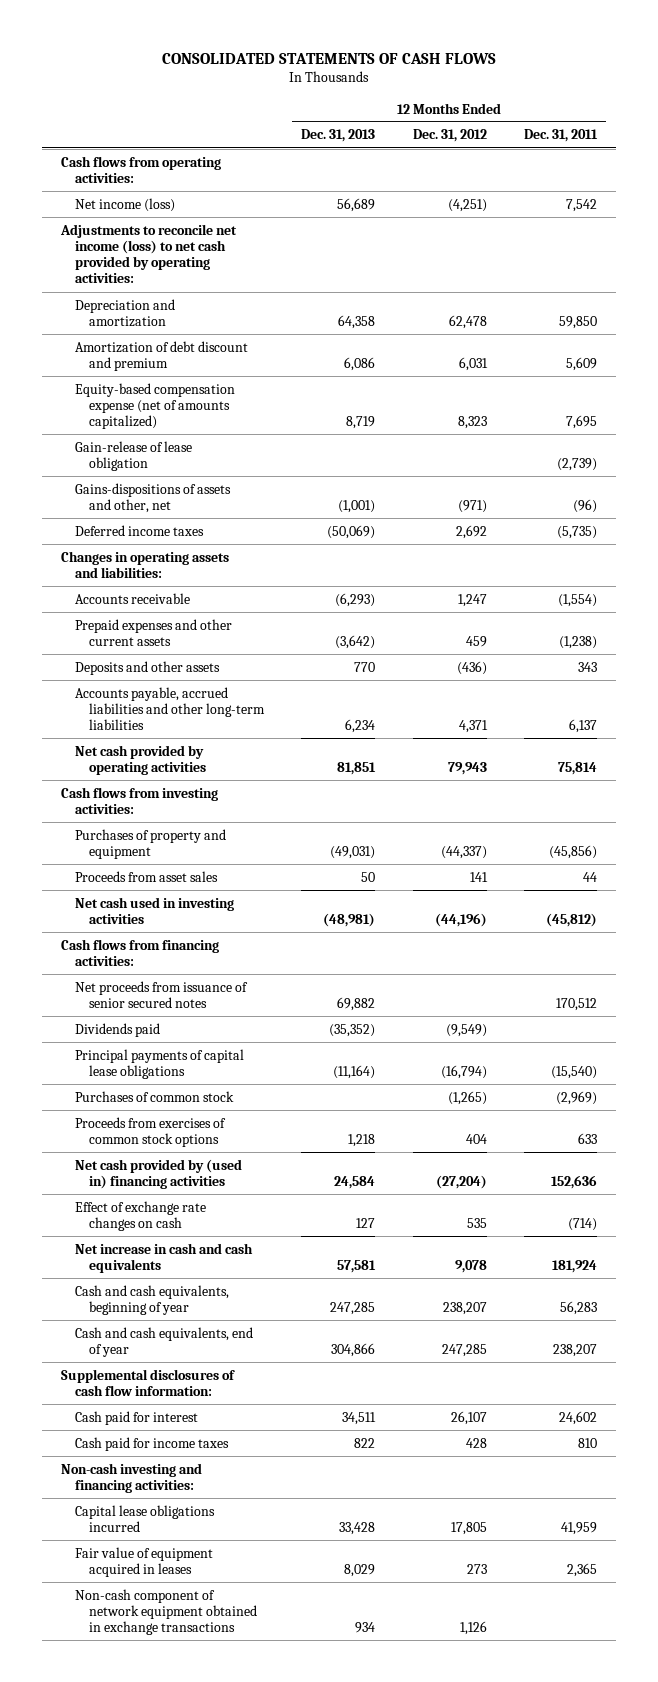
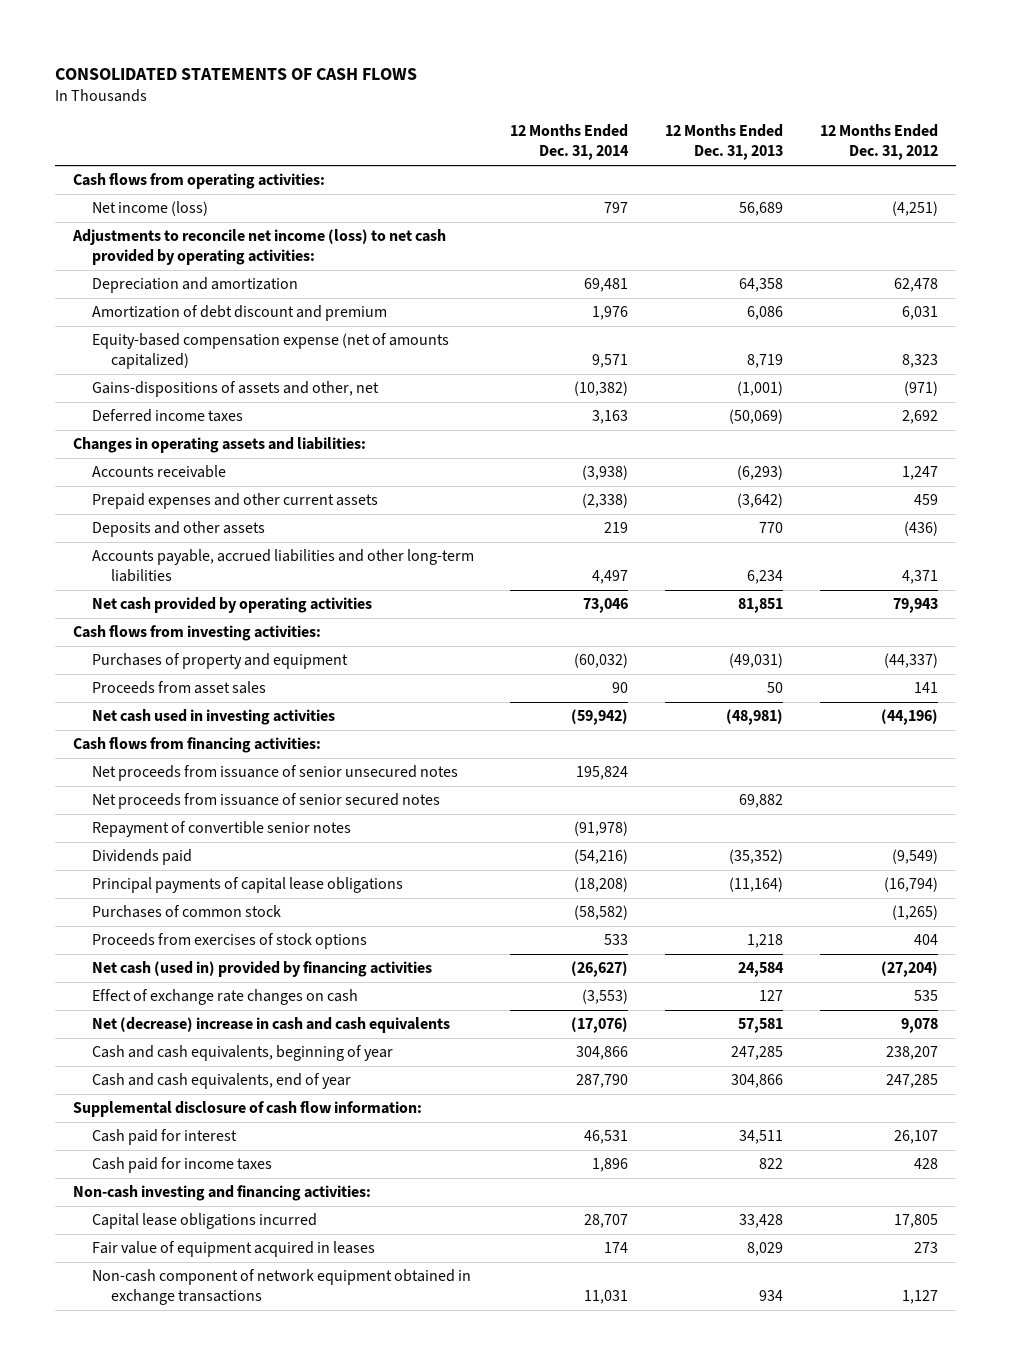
- | 12 Months Ended Dec. 31, 2013 | 12 Months Ended Dec. 31, 2012 | 12 Months Ended Dec. 31, 2011
+ | 12 Months Ended Dec. 31, 2014 | 12 Months Ended Dec. 31, 2013 | 12 Months Ended Dec. 31, 2012
- Gain-release of lease obligation | | | (2,739)
+ Net proceeds from issuance of senior unsecured notes | 195,824 | |
+ Repayment of convertible senior notes | (91,978) | |
- Proceeds from exercises of common stock options | 1,218 | 404 | 633
- Net cash provided by (used in) financing activities | 24,584 | (27,204) | 152,636
+ Proceeds from exercises of stock options | 533 | 1,218 | 404
+ Net cash (used in) provided by financing activities | (26,627) | 24,584 | (27,204)
- Net increase in cash and cash equivalents | 57,581 | 9,078 | 181,924
+ Net (decrease) increase in cash and cash equivalents | (17,076) | 57,581 | 9,078
- Supplemental disclosures of cash flow information:
+ Supplemental disclosure of cash flow information:
- Non-cash component of network equipment obtained in exchange transactions | 934 | 1,126 |
+ Non-cash component of network equipment obtained in exchange transactions | 11,031 | 934 | 1,127

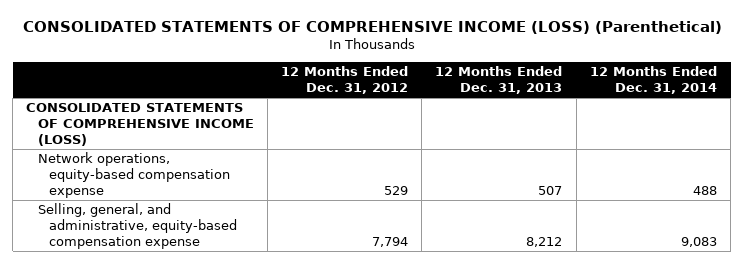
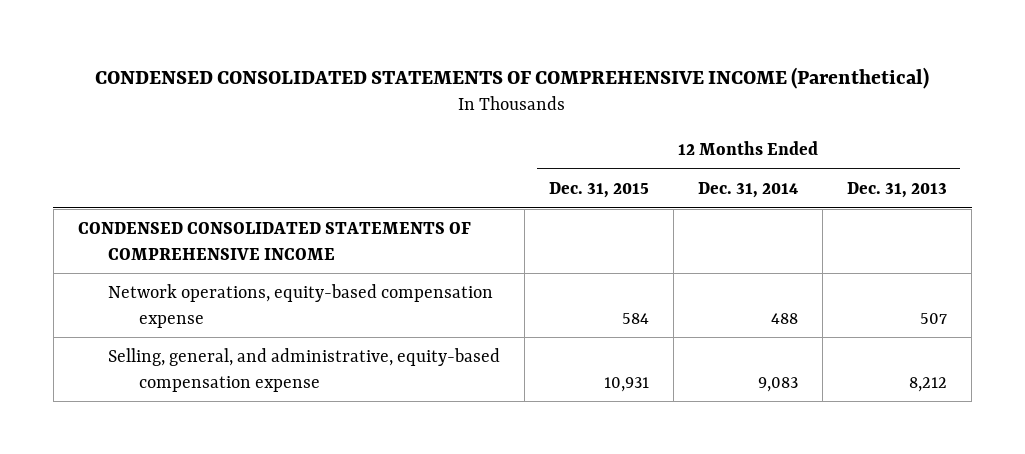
- CONSOLIDATED STATEMENTS OF COMPREHENSIVE INCOME (LOSS) (Parenthetical)
+ CONDENSED CONSOLIDATED STATEMENTS OF COMPREHENSIVE INCOME (Parenthetical)
- | 12 Months Ended Dec. 31, 2012 | 12 Months Ended Dec. 31, 2013 | 12 Months Ended Dec. 31, 2014
+ | 12 Months Ended Dec. 31, 2015 | 12 Months Ended Dec. 31, 2014 | 12 Months Ended Dec. 31, 2013
- CONSOLIDATED STATEMENTS OF COMPREHENSIVE INCOME (LOSS)
+ CONDENSED CONSOLIDATED STATEMENTS OF COMPREHENSIVE INCOME

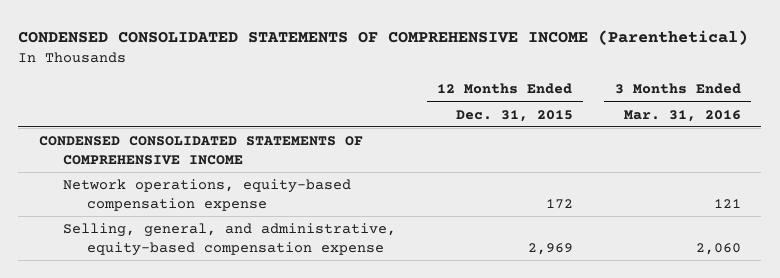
- | 12 Months Ended Dec. 31, 2015 | 12 Months Ended Dec. 31, 2014 | 12 Months Ended Dec. 31, 2013
+ | 12 Months Ended Dec. 31, 2015 | 3 Months Ended Mar. 31, 2016
- Network operations, equity-based compensation expense | 584 | 488 | 507
- Selling, general, and administrative, equity-based compensation expense | 10,931 | 9,083 | 8,212
+ Network operations, equity-based compensation expense | 172 | 121
+ Selling, general, and administrative, equity-based compensation expense | 2,969 | 2,060

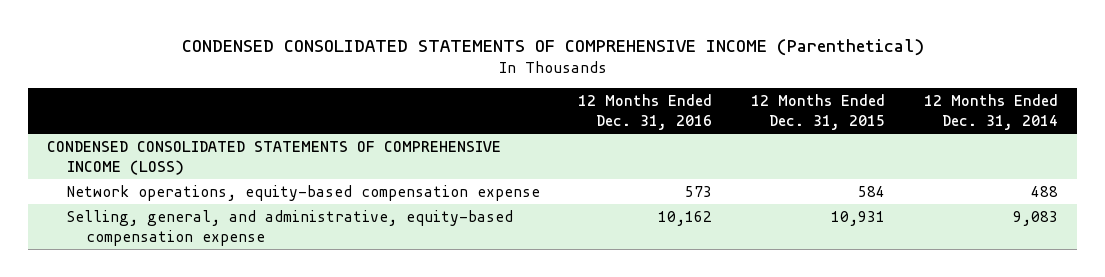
- | 12 Months Ended Dec. 31, 2015 | 3 Months Ended Mar. 31, 2016
+ | 12 Months Ended Dec. 31, 2016 | 12 Months Ended Dec. 31, 2015 | 12 Months Ended Dec. 31, 2014
- CONDENSED CONSOLIDATED STATEMENTS OF COMPREHENSIVE INCOME
- Network operations, equity-based compensation expense | 172 | 121
- Selling, general, and administrative, equity-based compensation expense | 2,969 | 2,060
+ CONDENSED CONSOLIDATED STATEMENTS OF COMPREHENSIVE INCOME (LOSS)
+ Network operations, equity-based compensation expense | 573 | 584 | 488
+ Selling, general, and administrative, equity-based compensation expense | 10,162 | 10,931 | 9,083

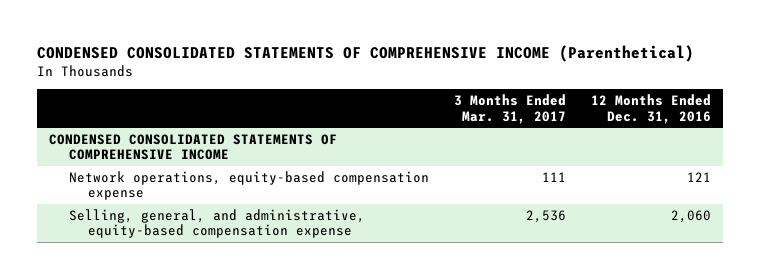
- | 12 Months Ended Dec. 31, 2016 | 12 Months Ended Dec. 31, 2015 | 12 Months Ended Dec. 31, 2014
+ | 3 Months Ended Mar. 31, 2017 | 12 Months Ended Dec. 31, 2016
- CONDENSED CONSOLIDATED STATEMENTS OF COMPREHENSIVE INCOME (LOSS)
- Network operations, equity-based compensation expense | 573 | 584 | 488
- Selling, general, and administrative, equity-based compensation expense | 10,162 | 10,931 | 9,083
+ CONDENSED CONSOLIDATED STATEMENTS OF COMPREHENSIVE INCOME
+ Network operations, equity-based compensation expense | 111 | 121
+ Selling, general, and administrative, equity-based compensation expense | 2,536 | 2,060

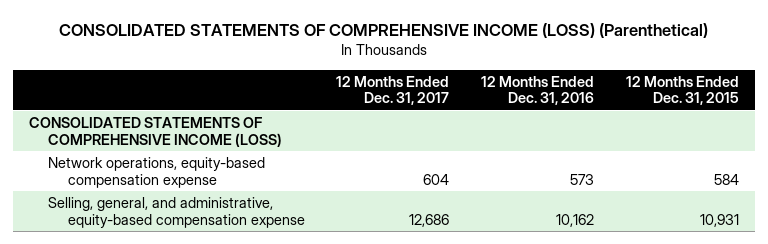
- CONDENSED CONSOLIDATED STATEMENTS OF COMPREHENSIVE INCOME (Parenthetical)
+ CONSOLIDATED STATEMENTS OF COMPREHENSIVE INCOME (LOSS) (Parenthetical)
- | 3 Months Ended Mar. 31, 2017 | 12 Months Ended Dec. 31, 2016
+ | 12 Months Ended Dec. 31, 2017 | 12 Months Ended Dec. 31, 2016 | 12 Months Ended Dec. 31, 2015
- CONDENSED CONSOLIDATED STATEMENTS OF COMPREHENSIVE INCOME
- Network operations, equity-based compensation expense | 111 | 121
- Selling, general, and administrative, equity-based compensation expense | 2,536 | 2,060
+ CONSOLIDATED STATEMENTS OF COMPREHENSIVE INCOME (LOSS)
+ Network operations, equity-based compensation expense | 604 | 573 | 584
+ Selling, general, and administrative, equity-based compensation expense | 12,686 | 10,162 | 10,931

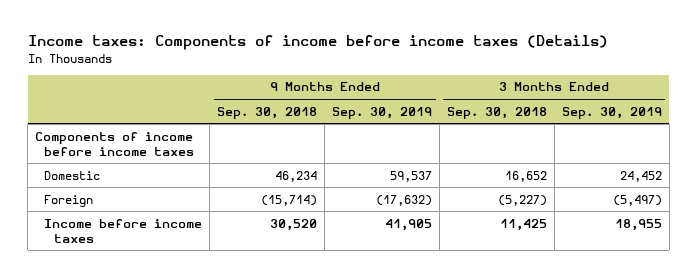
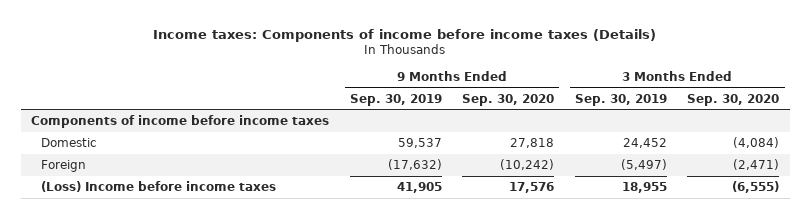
- | 9 Months Ended Sep. 30, 2018 | 9 Months Ended Sep. 30, 2019 | 3 Months Ended Sep. 30, 2018 | 3 Months Ended Sep. 30, 2019
+ | 9 Months Ended Sep. 30, 2019 | 9 Months Ended Sep. 30, 2020 | 3 Months Ended Sep. 30, 2019 | 3 Months Ended Sep. 30, 2020
- Income before income taxes | 30,520 | 41,905 | 11,425 | 18,955
+ (Loss) Income before income taxes | 41,905 | 17,576 | 18,955 | (6,555)

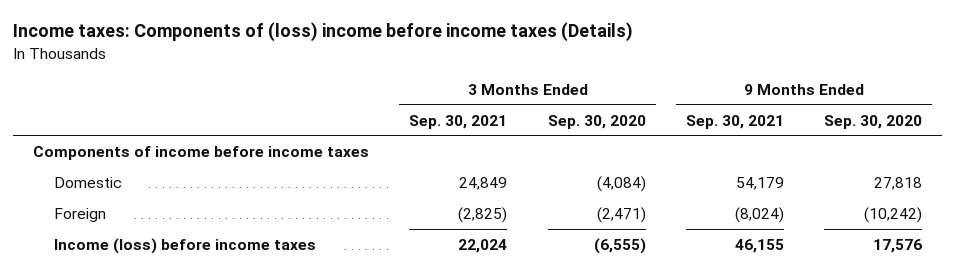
- Income taxes: Components of income before income taxes (Details)
+ Income taxes: Components of (loss) income before income taxes (Details)
- | 9 Months Ended Sep. 30, 2019 | 9 Months Ended Sep. 30, 2020 | 3 Months Ended Sep. 30, 2019 | 3 Months Ended Sep. 30, 2020
+ | 3 Months Ended Sep. 30, 2021 | 3 Months Ended Sep. 30, 2020 | 9 Months Ended Sep. 30, 2021 | 9 Months Ended Sep. 30, 2020
- (Loss) Income before income taxes | 41,905 | 17,576 | 18,955 | (6,555)
+ Income (loss) before income taxes | 22,024 | (6,555) | 46,155 | 17,576

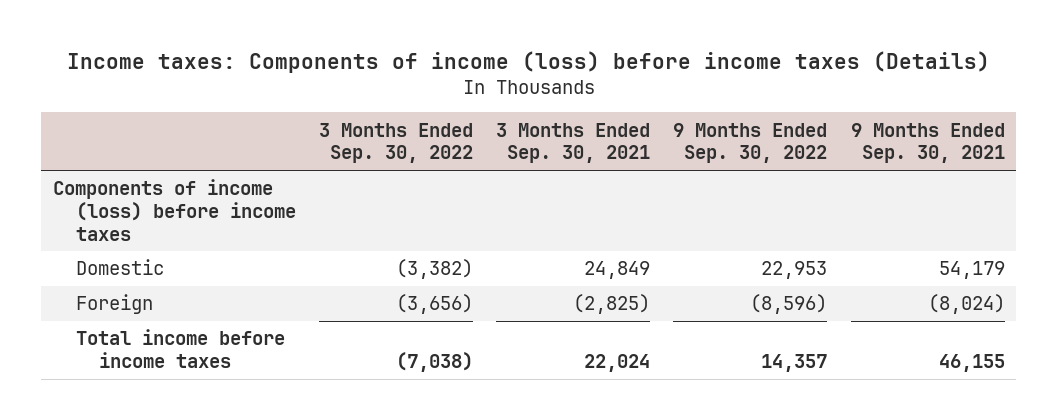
- Income taxes: Components of (loss) income before income taxes (Details)
+ Income taxes: Components of income (loss) before income taxes (Details)
- | 3 Months Ended Sep. 30, 2021 | 3 Months Ended Sep. 30, 2020 | 9 Months Ended Sep. 30, 2021 | 9 Months Ended Sep. 30, 2020
+ | 3 Months Ended Sep. 30, 2022 | 3 Months Ended Sep. 30, 2021 | 9 Months Ended Sep. 30, 2022 | 9 Months Ended Sep. 30, 2021
- Components of income before income taxes
+ Components of income (loss) before income taxes
- Income (loss) before income taxes | 22,024 | (6,555) | 46,155 | 17,576
+ Total income before income taxes | (7,038) | 22,024 | 14,357 | 46,155

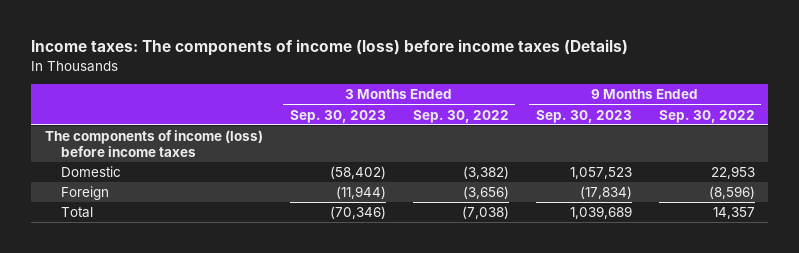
- Income taxes: Components of income (loss) before income taxes (Details)
+ Income taxes: The components of income (loss) before income taxes (Details)
- | 3 Months Ended Sep. 30, 2022 | 3 Months Ended Sep. 30, 2021 | 9 Months Ended Sep. 30, 2022 | 9 Months Ended Sep. 30, 2021
+ | 3 Months Ended Sep. 30, 2023 | 3 Months Ended Sep. 30, 2022 | 9 Months Ended Sep. 30, 2023 | 9 Months Ended Sep. 30, 2022
- Components of income (loss) before income taxes
+ The components of income (loss) before income taxes
- Total income before income taxes | (7,038) | 22,024 | 14,357 | 46,155
+ Total | (70,346) | (7,038) | 1,039,689 | 14,357

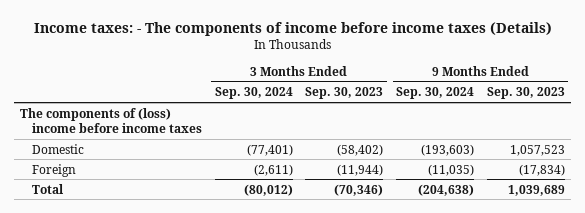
- Income taxes: The components of income (loss) before income taxes (Details)
+ Income taxes: - The components of income before income taxes (Details)
- | 3 Months Ended Sep. 30, 2023 | 3 Months Ended Sep. 30, 2022 | 9 Months Ended Sep. 30, 2023 | 9 Months Ended Sep. 30, 2022
+ | 3 Months Ended Sep. 30, 2024 | 3 Months Ended Sep. 30, 2023 | 9 Months Ended Sep. 30, 2024 | 9 Months Ended Sep. 30, 2023
- The components of income (loss) before income taxes
+ The components of (loss) income before income taxes

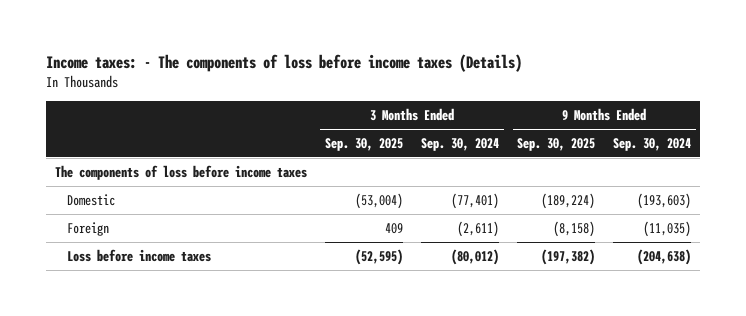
- Income taxes: - The components of income before income taxes (Details)
+ Income taxes: - The components of loss before income taxes (Details)
- | 3 Months Ended Sep. 30, 2024 | 3 Months Ended Sep. 30, 2023 | 9 Months Ended Sep. 30, 2024 | 9 Months Ended Sep. 30, 2023
+ | 3 Months Ended Sep. 30, 2025 | 3 Months Ended Sep. 30, 2024 | 9 Months Ended Sep. 30, 2025 | 9 Months Ended Sep. 30, 2024
- The components of (loss) income before income taxes
+ The components of loss before income taxes
- Total | (80,012) | (70,346) | (204,638) | 1,039,689
+ Loss before income taxes | (52,595) | (80,012) | (197,382) | (204,638)

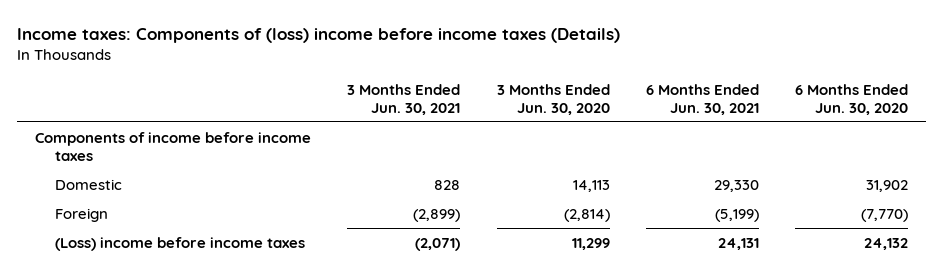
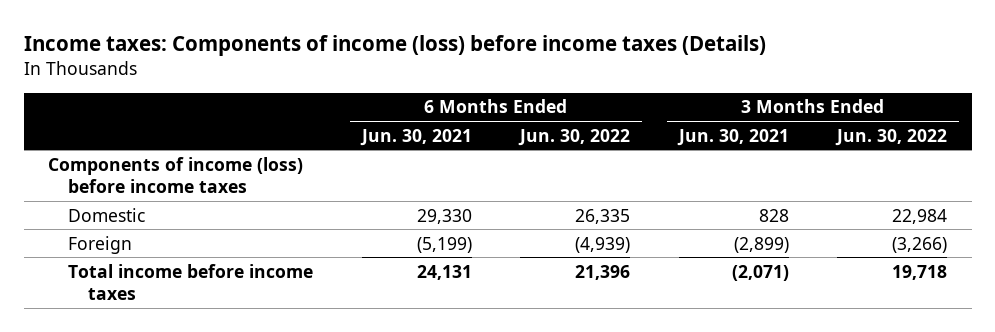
- Income taxes: Components of (loss) income before income taxes (Details)
+ Income taxes: Components of income (loss) before income taxes (Details)
- | 3 Months Ended Jun. 30, 2021 | 3 Months Ended Jun. 30, 2020 | 6 Months Ended Jun. 30, 2021 | 6 Months Ended Jun. 30, 2020
+ | 6 Months Ended Jun. 30, 2021 | 6 Months Ended Jun. 30, 2022 | 3 Months Ended Jun. 30, 2021 | 3 Months Ended Jun. 30, 2022
- Components of income before income taxes
+ Components of income (loss) before income taxes
- (Loss) income before income taxes | (2,071) | 11,299 | 24,131 | 24,132
+ Total income before income taxes | 24,131 | 21,396 | (2,071) | 19,718

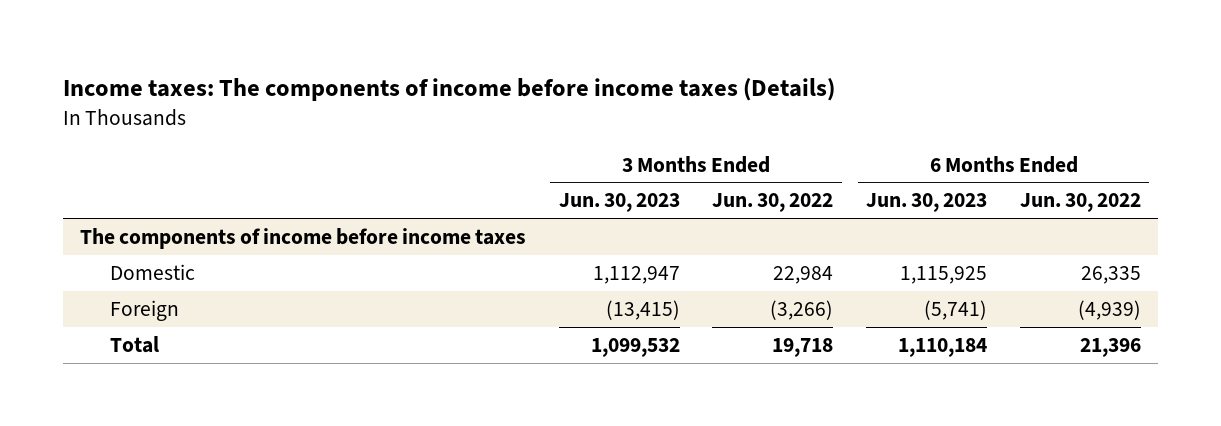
- Income taxes: Components of income (loss) before income taxes (Details)
+ Income taxes: The components of income before income taxes (Details)
- | 6 Months Ended Jun. 30, 2021 | 6 Months Ended Jun. 30, 2022 | 3 Months Ended Jun. 30, 2021 | 3 Months Ended Jun. 30, 2022
+ | 3 Months Ended Jun. 30, 2023 | 3 Months Ended Jun. 30, 2022 | 6 Months Ended Jun. 30, 2023 | 6 Months Ended Jun. 30, 2022
- Components of income (loss) before income taxes
+ The components of income before income taxes
- Total income before income taxes | 24,131 | 21,396 | (2,071) | 19,718
+ Total | 1,099,532 | 19,718 | 1,110,184 | 21,396

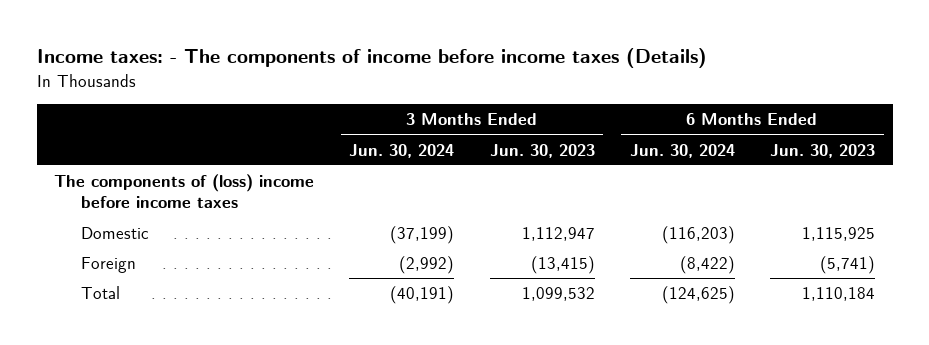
- Income taxes: The components of income before income taxes (Details)
+ Income taxes: - The components of income before income taxes (Details)
- | 3 Months Ended Jun. 30, 2023 | 3 Months Ended Jun. 30, 2022 | 6 Months Ended Jun. 30, 2023 | 6 Months Ended Jun. 30, 2022
+ | 3 Months Ended Jun. 30, 2024 | 3 Months Ended Jun. 30, 2023 | 6 Months Ended Jun. 30, 2024 | 6 Months Ended Jun. 30, 2023
- The components of income before income taxes
+ The components of (loss) income before income taxes

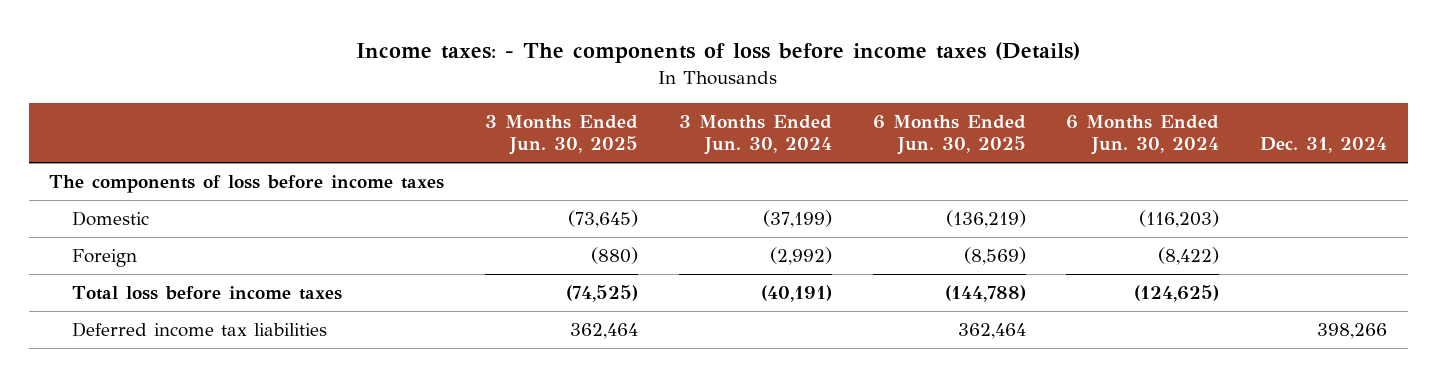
- Income taxes: - The components of income before income taxes (Details)
+ Income taxes: - The components of loss before income taxes (Details)
- | 3 Months Ended Jun. 30, 2024 | 3 Months Ended Jun. 30, 2023 | 6 Months Ended Jun. 30, 2024 | 6 Months Ended Jun. 30, 2023
+ | 3 Months Ended Jun. 30, 2025 | 3 Months Ended Jun. 30, 2024 | 6 Months Ended Jun. 30, 2025 | 6 Months Ended Jun. 30, 2024 | Dec. 31, 2024
- The components of (loss) income before income taxes
+ The components of loss before income taxes
- Total | (40,191) | 1,099,532 | (124,625) | 1,110,184
+ Total loss before income taxes | (74,525) | (40,191) | (144,788) | (124,625) |
+ Deferred income tax liabilities | 362,464 | | 362,464 | | 398,266

